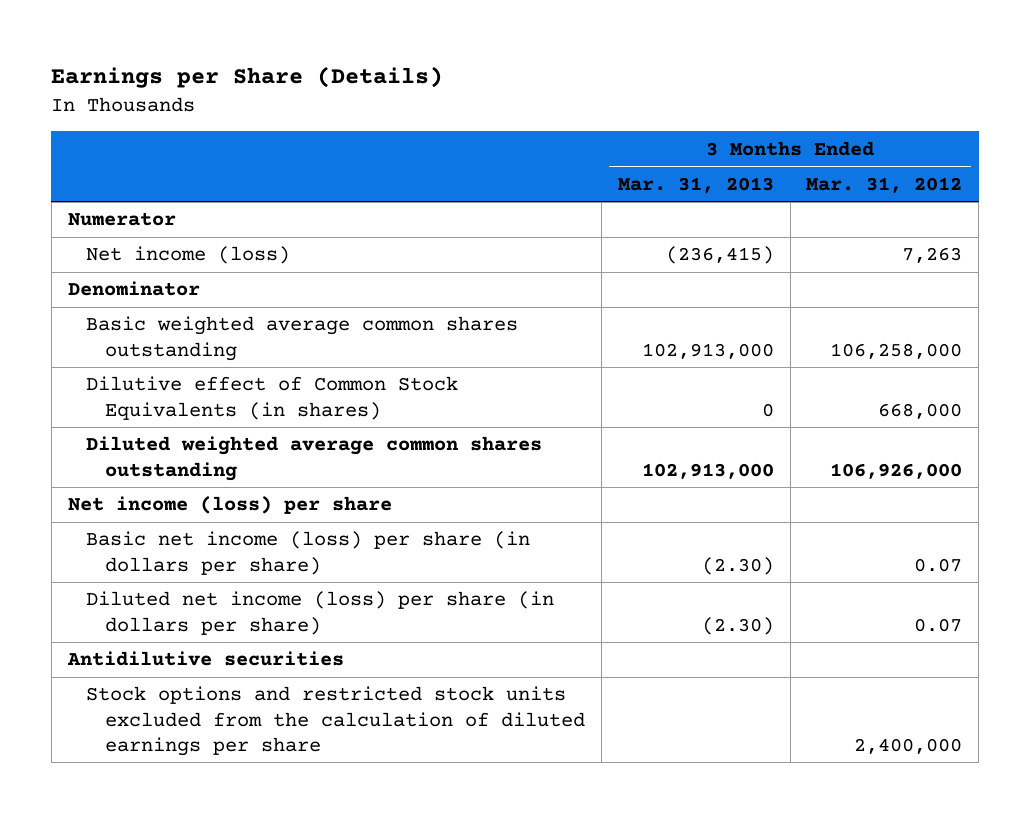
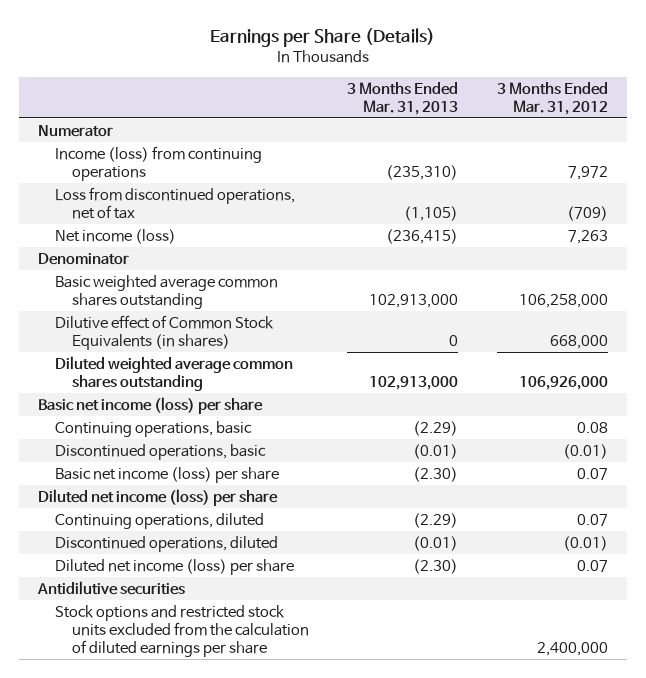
+ Income (loss) from continuing operations | (235,310) | 7,972
+ Loss from discontinued operations, net of tax | (1,105) | (709)
- Net income (loss) per share
- Basic net income (loss) per share (in dollars per share) | (2.30) | 0.07
- Diluted net income (loss) per share (in dollars per share) | (2.30) | 0.07
+ Basic net income (loss) per share
+ Continuing operations, basic | (2.29) | 0.08
+ Discontinued operations, basic | (0.01) | (0.01)
+ Basic net income (loss) per share | (2.30) | 0.07
+ Diluted net income (loss) per share
+ Continuing operations, diluted | (2.29) | 0.07
+ Discontinued operations, diluted | (0.01) | (0.01)
+ Diluted net income (loss) per share | (2.30) | 0.07

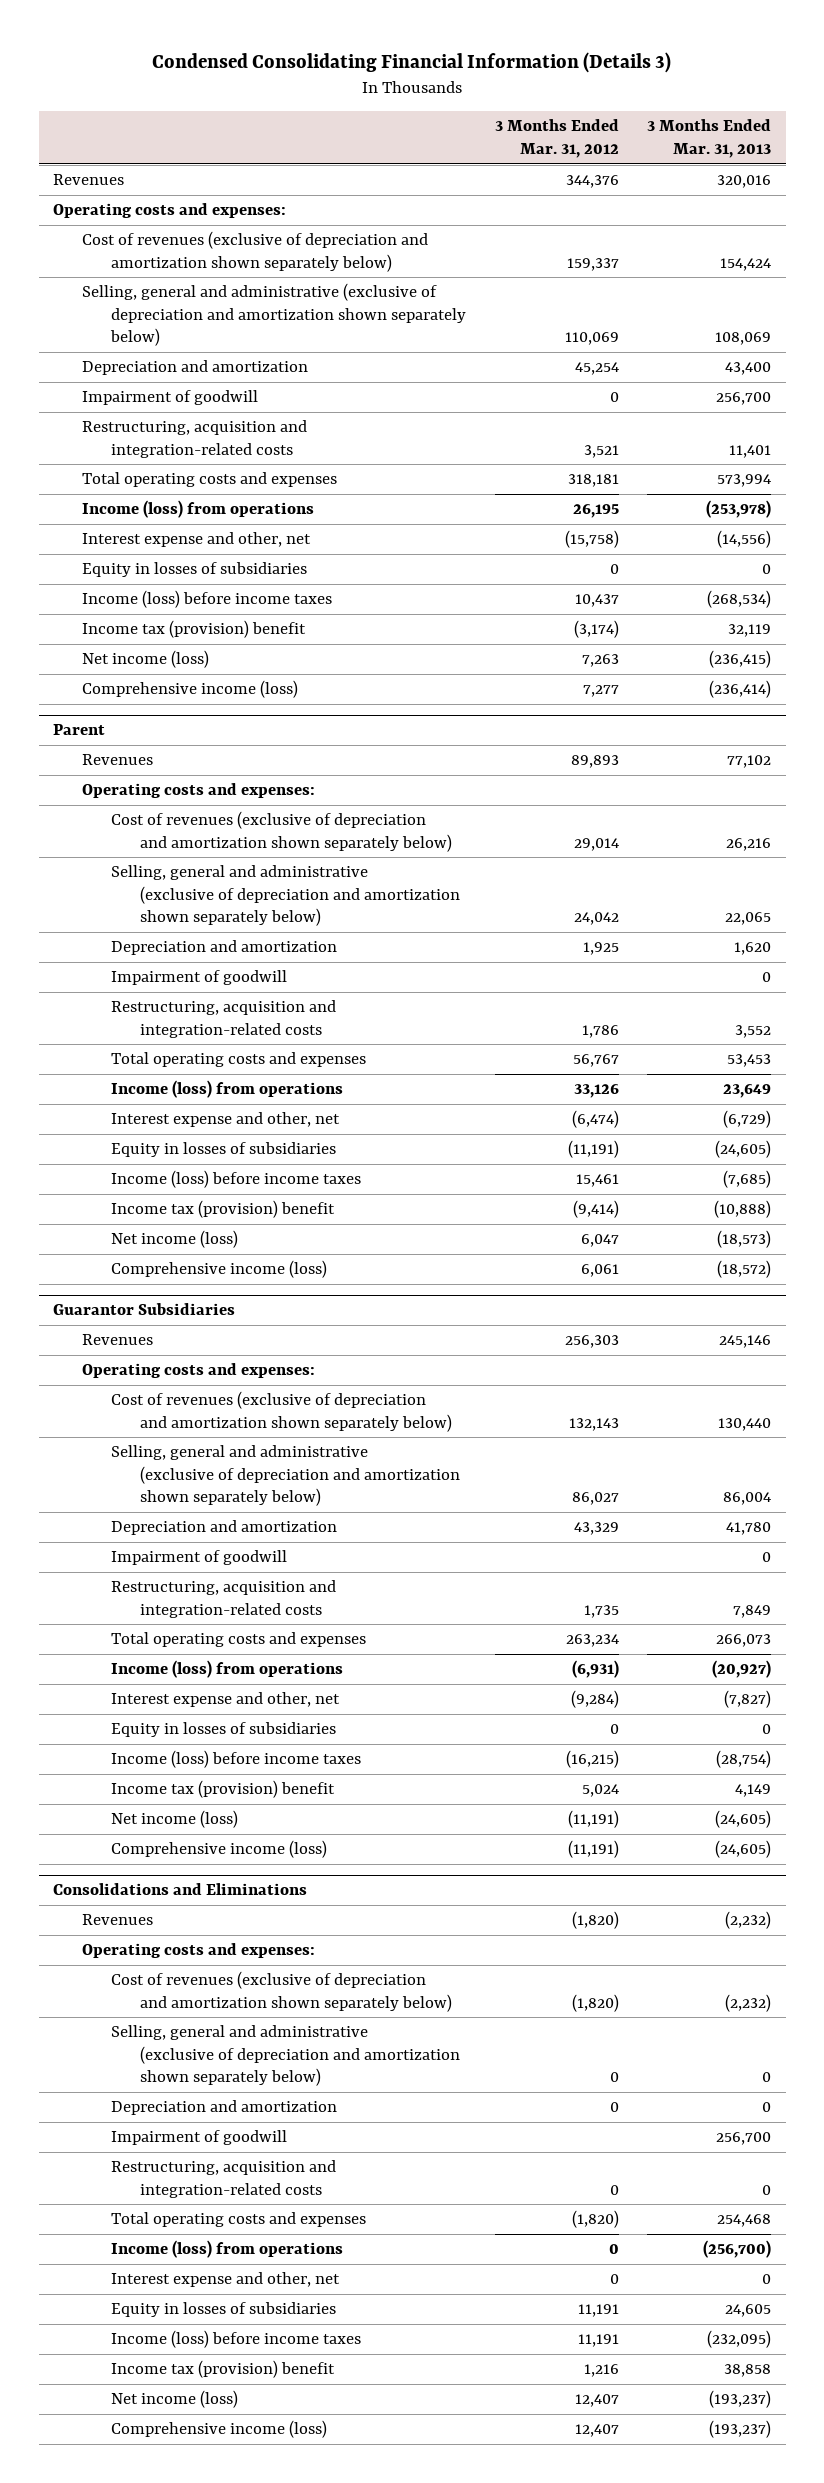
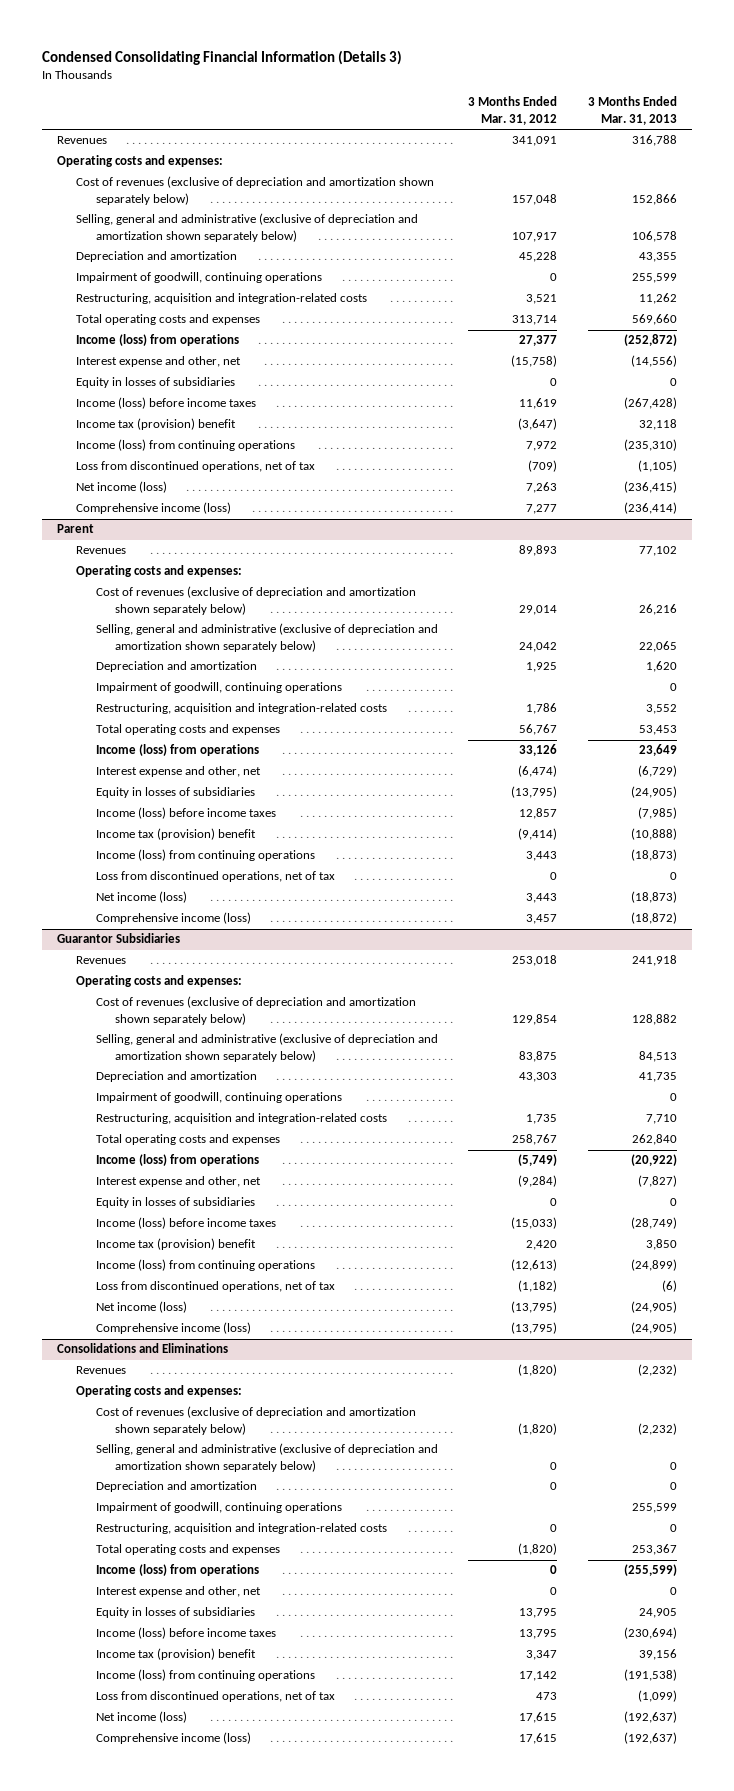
- Revenues | 344,376 | 320,016
+ Revenues | 341,091 | 316,788
- Cost of revenues (exclusive of depreciation and amortization shown separately below) | 159,337 | 154,424
- Selling, general and administrative (exclusive of depreciation and amortization shown separately below) | 110,069 | 108,069
- Depreciation and amortization | 45,254 | 43,400
- Impairment of goodwill | 0 | 256,700
- Restructuring, acquisition and integration-related costs | 3,521 | 11,401
- Total operating costs and expenses | 318,181 | 573,994
- Income (loss) from operations | 26,195 | (253,978)
+ Cost of revenues (exclusive of depreciation and amortization shown separately below) | 157,048 | 152,866
+ Selling, general and administrative (exclusive of depreciation and amortization shown separately below) | 107,917 | 106,578
+ Depreciation and amortization | 45,228 | 43,355
+ Impairment of goodwill, continuing operations | 0 | 255,599
+ Restructuring, acquisition and integration-related costs | 3,521 | 11,262
+ Total operating costs and expenses | 313,714 | 569,660
+ Income (loss) from operations | 27,377 | (252,872)
- Income (loss) before income taxes | 10,437 | (268,534)
- Income tax (provision) benefit | (3,174) | 32,119
+ Income (loss) before income taxes | 11,619 | (267,428)
+ Income tax (provision) benefit | (3,647) | 32,118
+ Income (loss) from continuing operations | 7,972 | (235,310)
+ Loss from discontinued operations, net of tax | (709) | (1,105)
@ Parent
- Impairment of goodwill | | 0
+ Impairment of goodwill, continuing operations | | 0
- Equity in losses of subsidiaries | (11,191) | (24,605)
- Income (loss) before income taxes | 15,461 | (7,685)
+ Equity in losses of subsidiaries | (13,795) | (24,905)
+ Income (loss) before income taxes | 12,857 | (7,985)
- Net income (loss) | 6,047 | (18,573)
- Comprehensive income (loss) | 6,061 | (18,572)
+ Income (loss) from continuing operations | 3,443 | (18,873)
+ Loss from discontinued operations, net of tax | 0 | 0
+ Net income (loss) | 3,443 | (18,873)
+ Comprehensive income (loss) | 3,457 | (18,872)
@ Guarantor Subsidiaries
- Revenues | 256,303 | 245,146
+ Revenues | 253,018 | 241,918
- Cost of revenues (exclusive of depreciation and amortization shown separately below) | 132,143 | 130,440
- Selling, general and administrative (exclusive of depreciation and amortization shown separately below) | 86,027 | 86,004
- Depreciation and amortization | 43,329 | 41,780
- Impairment of goodwill | | 0
- Restructuring, acquisition and integration-related costs | 1,735 | 7,849
- Total operating costs and expenses | 263,234 | 266,073
- Income (loss) from operations | (6,931) | (20,927)
+ Cost of revenues (exclusive of depreciation and amortization shown separately below) | 129,854 | 128,882
+ Selling, general and administrative (exclusive of depreciation and amortization shown separately below) | 83,875 | 84,513
+ Depreciation and amortization | 43,303 | 41,735
+ Impairment of goodwill, continuing operations | | 0
+ Restructuring, acquisition and integration-related costs | 1,735 | 7,710
+ Total operating costs and expenses | 258,767 | 262,840
+ Income (loss) from operations | (5,749) | (20,922)
- Income (loss) before income taxes | (16,215) | (28,754)
- Income tax (provision) benefit | 5,024 | 4,149
- Net income (loss) | (11,191) | (24,605)
- Comprehensive income (loss) | (11,191) | (24,605)
+ Income (loss) before income taxes | (15,033) | (28,749)
+ Income tax (provision) benefit | 2,420 | 3,850
+ Income (loss) from continuing operations | (12,613) | (24,899)
+ Loss from discontinued operations, net of tax | (1,182) | (6)
+ Net income (loss) | (13,795) | (24,905)
+ Comprehensive income (loss) | (13,795) | (24,905)
@ Consolidations and Eliminations
- Impairment of goodwill | | 256,700
+ Impairment of goodwill, continuing operations | | 255,599
- Total operating costs and expenses | (1,820) | 254,468
- Income (loss) from operations | 0 | (256,700)
+ Total operating costs and expenses | (1,820) | 253,367
+ Income (loss) from operations | 0 | (255,599)
- Equity in losses of subsidiaries | 11,191 | 24,605
- Income (loss) before income taxes | 11,191 | (232,095)
- Income tax (provision) benefit | 1,216 | 38,858
- Net income (loss) | 12,407 | (193,237)
- Comprehensive income (loss) | 12,407 | (193,237)
+ Equity in losses of subsidiaries | 13,795 | 24,905
+ Income (loss) before income taxes | 13,795 | (230,694)
+ Income tax (provision) benefit | 3,347 | 39,156
+ Income (loss) from continuing operations | 17,142 | (191,538)
+ Loss from discontinued operations, net of tax | 473 | (1,099)
+ Net income (loss) | 17,615 | (192,637)
+ Comprehensive income (loss) | 17,615 | (192,637)

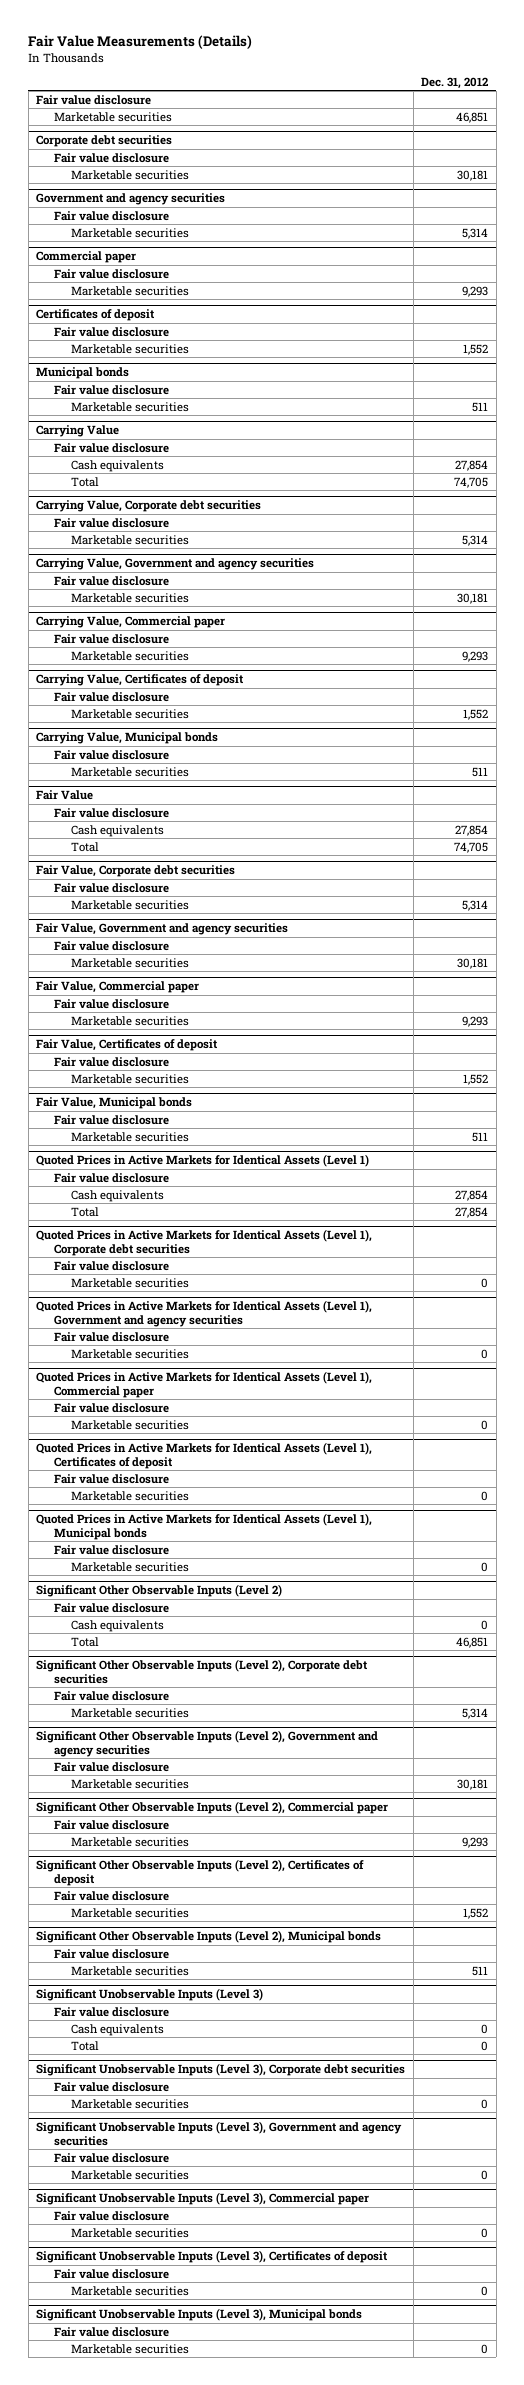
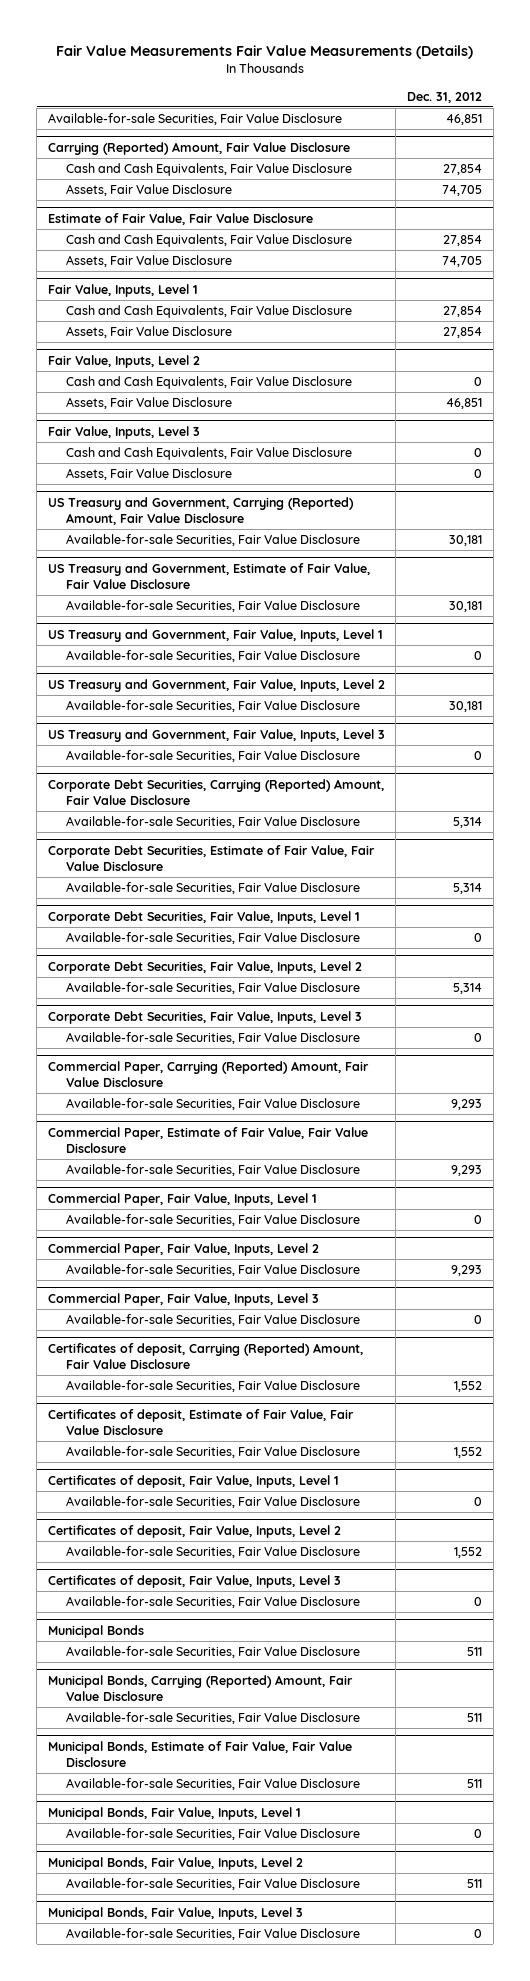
- Fair Value Measurements (Details)
+ Fair Value Measurements Fair Value Measurements (Details)
- Fair value disclosure
- Marketable securities | 46,851
- Corporate debt securities
- Fair value disclosure
- Marketable securities | 30,181
- Government and agency securities
- Fair value disclosure
- Marketable securities | 5,314
- Commercial paper
- Fair value disclosure
- Marketable securities | 9,293
- Certificates of deposit
- Fair value disclosure
- Marketable securities | 1,552
- Municipal bonds
- Fair value disclosure
- Marketable securities | 511
- Carrying Value
- Fair value disclosure
- Cash equivalents | 27,854
- Total | 74,705
- Carrying Value, Corporate debt securities
- Fair value disclosure
- Marketable securities | 5,314
- Carrying Value, Government and agency securities
- Fair value disclosure
- Marketable securities | 30,181
- Carrying Value, Commercial paper
- Fair value disclosure
- Marketable securities | 9,293
- Carrying Value, Certificates of deposit
- Fair value disclosure
- Marketable securities | 1,552
- Carrying Value, Municipal bonds
- Fair value disclosure
- Marketable securities | 511
- Fair Value
- Fair value disclosure
- Cash equivalents | 27,854
- Total | 74,705
- Fair Value, Corporate debt securities
- Fair value disclosure
- Marketable securities | 5,314
- Fair Value, Government and agency securities
- Fair value disclosure
- Marketable securities | 30,181
- Fair Value, Commercial paper
- Fair value disclosure
- Marketable securities | 9,293
- Fair Value, Certificates of deposit
- Fair value disclosure
- Marketable securities | 1,552
- Fair Value, Municipal bonds
- Fair value disclosure
- Marketable securities | 511
- Quoted Prices in Active Markets for Identical Assets (Level 1)
- Fair value disclosure
- Cash equivalents | 27,854
- Total | 27,854
- Quoted Prices in Active Markets for Identical Assets (Level 1), Corporate debt securities
- Fair value disclosure
- Marketable securities | 0
- Quoted Prices in Active Markets for Identical Assets (Level 1), Government and agency securities
- Fair value disclosure
- Marketable securities | 0
- Quoted Prices in Active Markets for Identical Assets (Level 1), Commercial paper
- Fair value disclosure
- Marketable securities | 0
- Quoted Prices in Active Markets for Identical Assets (Level 1), Certificates of deposit
- Fair value disclosure
- Marketable securities | 0
- Quoted Prices in Active Markets for Identical Assets (Level 1), Municipal bonds
- Fair value disclosure
- Marketable securities | 0
- Significant Other Observable Inputs (Level 2)
- Fair value disclosure
- Cash equivalents | 0
- Total | 46,851
- Significant Other Observable Inputs (Level 2), Corporate debt securities
- Fair value disclosure
- Marketable securities | 5,314
- Significant Other Observable Inputs (Level 2), Government and agency securities
- Fair value disclosure
- Marketable securities | 30,181
- Significant Other Observable Inputs (Level 2), Commercial paper
- Fair value disclosure
- Marketable securities | 9,293
- Significant Other Observable Inputs (Level 2), Certificates of deposit
- Fair value disclosure
- Marketable securities | 1,552
- Significant Other Observable Inputs (Level 2), Municipal bonds
- Fair value disclosure
- Marketable securities | 511
- Significant Unobservable Inputs (Level 3)
- Fair value disclosure
- Cash equivalents | 0
- Total | 0
- Significant Unobservable Inputs (Level 3), Corporate debt securities
- Fair value disclosure
- Marketable securities | 0
- Significant Unobservable Inputs (Level 3), Government and agency securities
- Fair value disclosure
- Marketable securities | 0
- Significant Unobservable Inputs (Level 3), Commercial paper
- Fair value disclosure
- Marketable securities | 0
- Significant Unobservable Inputs (Level 3), Certificates of deposit
- Fair value disclosure
- Marketable securities | 0
- Significant Unobservable Inputs (Level 3), Municipal bonds
- Fair value disclosure
- Marketable securities | 0
+ Available-for-sale Securities, Fair Value Disclosure | 46,851
+ Carrying (Reported) Amount, Fair Value Disclosure
+ Cash and Cash Equivalents, Fair Value Disclosure | 27,854
+ Assets, Fair Value Disclosure | 74,705
+ Estimate of Fair Value, Fair Value Disclosure
+ Cash and Cash Equivalents, Fair Value Disclosure | 27,854
+ Assets, Fair Value Disclosure | 74,705
+ Fair Value, Inputs, Level 1
+ Cash and Cash Equivalents, Fair Value Disclosure | 27,854
+ Assets, Fair Value Disclosure | 27,854
+ Fair Value, Inputs, Level 2
+ Cash and Cash Equivalents, Fair Value Disclosure | 0
+ Assets, Fair Value Disclosure | 46,851
+ Fair Value, Inputs, Level 3
+ Cash and Cash Equivalents, Fair Value Disclosure | 0
+ Assets, Fair Value Disclosure | 0
+ US Treasury and Government, Carrying (Reported) Amount, Fair Value Disclosure
+ Available-for-sale Securities, Fair Value Disclosure | 30,181
+ US Treasury and Government, Estimate of Fair Value, Fair Value Disclosure
+ Available-for-sale Securities, Fair Value Disclosure | 30,181
+ US Treasury and Government, Fair Value, Inputs, Level 1
+ Available-for-sale Securities, Fair Value Disclosure | 0
+ US Treasury and Government, Fair Value, Inputs, Level 2
+ Available-for-sale Securities, Fair Value Disclosure | 30,181
+ US Treasury and Government, Fair Value, Inputs, Level 3
+ Available-for-sale Securities, Fair Value Disclosure | 0
+ Corporate Debt Securities, Carrying (Reported) Amount, Fair Value Disclosure
+ Available-for-sale Securities, Fair Value Disclosure | 5,314
+ Corporate Debt Securities, Estimate of Fair Value, Fair Value Disclosure
+ Available-for-sale Securities, Fair Value Disclosure | 5,314
+ Corporate Debt Securities, Fair Value, Inputs, Level 1
+ Available-for-sale Securities, Fair Value Disclosure | 0
+ Corporate Debt Securities, Fair Value, Inputs, Level 2
+ Available-for-sale Securities, Fair Value Disclosure | 5,314
+ Corporate Debt Securities, Fair Value, Inputs, Level 3
+ Available-for-sale Securities, Fair Value Disclosure | 0
+ Commercial Paper, Carrying (Reported) Amount, Fair Value Disclosure
+ Available-for-sale Securities, Fair Value Disclosure | 9,293
+ Commercial Paper, Estimate of Fair Value, Fair Value Disclosure
+ Available-for-sale Securities, Fair Value Disclosure | 9,293
+ Commercial Paper, Fair Value, Inputs, Level 1
+ Available-for-sale Securities, Fair Value Disclosure | 0
+ Commercial Paper, Fair Value, Inputs, Level 2
+ Available-for-sale Securities, Fair Value Disclosure | 9,293
+ Commercial Paper, Fair Value, Inputs, Level 3
+ Available-for-sale Securities, Fair Value Disclosure | 0
+ Certificates of deposit, Carrying (Reported) Amount, Fair Value Disclosure
+ Available-for-sale Securities, Fair Value Disclosure | 1,552
+ Certificates of deposit, Estimate of Fair Value, Fair Value Disclosure
+ Available-for-sale Securities, Fair Value Disclosure | 1,552
+ Certificates of deposit, Fair Value, Inputs, Level 1
+ Available-for-sale Securities, Fair Value Disclosure | 0
+ Certificates of deposit, Fair Value, Inputs, Level 2
+ Available-for-sale Securities, Fair Value Disclosure | 1,552
+ Certificates of deposit, Fair Value, Inputs, Level 3
+ Available-for-sale Securities, Fair Value Disclosure | 0
+ Municipal Bonds
+ Available-for-sale Securities, Fair Value Disclosure | 511
+ Municipal Bonds, Carrying (Reported) Amount, Fair Value Disclosure
+ Available-for-sale Securities, Fair Value Disclosure | 511
+ Municipal Bonds, Estimate of Fair Value, Fair Value Disclosure
+ Available-for-sale Securities, Fair Value Disclosure | 511
+ Municipal Bonds, Fair Value, Inputs, Level 1
+ Available-for-sale Securities, Fair Value Disclosure | 0
+ Municipal Bonds, Fair Value, Inputs, Level 2
+ Available-for-sale Securities, Fair Value Disclosure | 511
+ Municipal Bonds, Fair Value, Inputs, Level 3
+ Available-for-sale Securities, Fair Value Disclosure | 0

